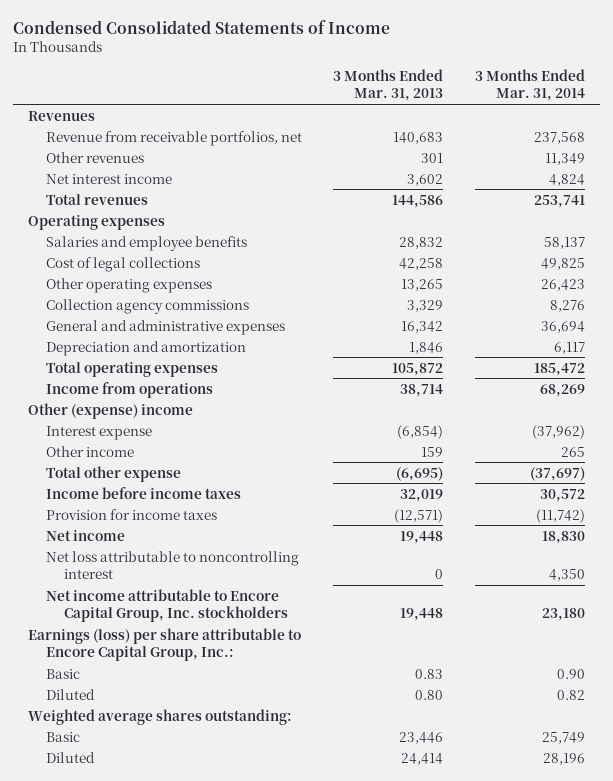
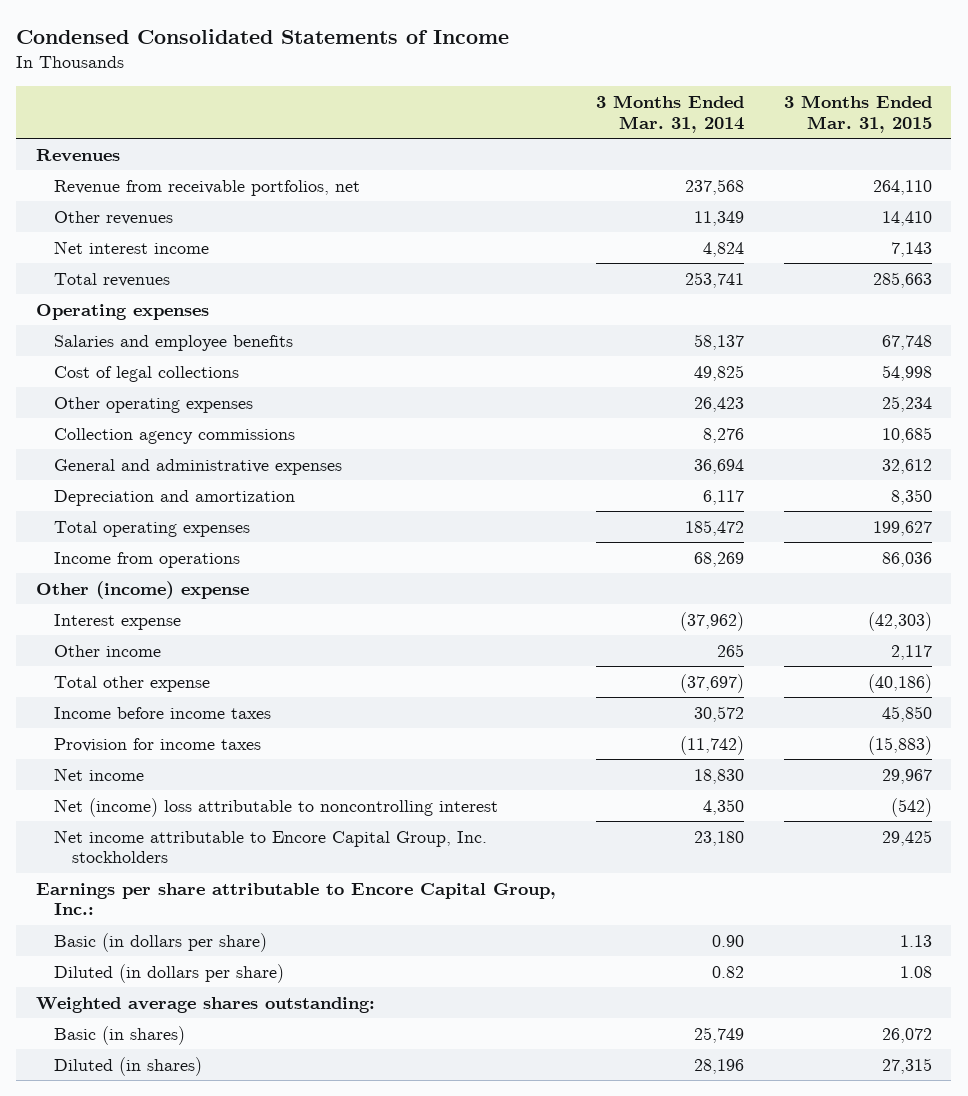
- | 3 Months Ended Mar. 31, 2013 | 3 Months Ended Mar. 31, 2014
+ | 3 Months Ended Mar. 31, 2014 | 3 Months Ended Mar. 31, 2015
- Other (expense) income
+ Other (income) expense
- Net loss attributable to noncontrolling interest | 0 | 4,350
+ Net (income) loss attributable to noncontrolling interest | 4,350 | (542)
- Earnings (loss) per share attributable to Encore Capital Group, Inc.:
- Basic | 0.83 | 0.90
- Diluted | 0.80 | 0.82
+ Earnings per share attributable to Encore Capital Group, Inc.:
+ Basic (in dollars per share) | 0.90 | 1.13
+ Diluted (in dollars per share) | 0.82 | 1.08
- Basic | 23,446 | 25,749
- Diluted | 24,414 | 28,196
+ Basic (in shares) | 25,749 | 26,072
+ Diluted (in shares) | 28,196 | 27,315

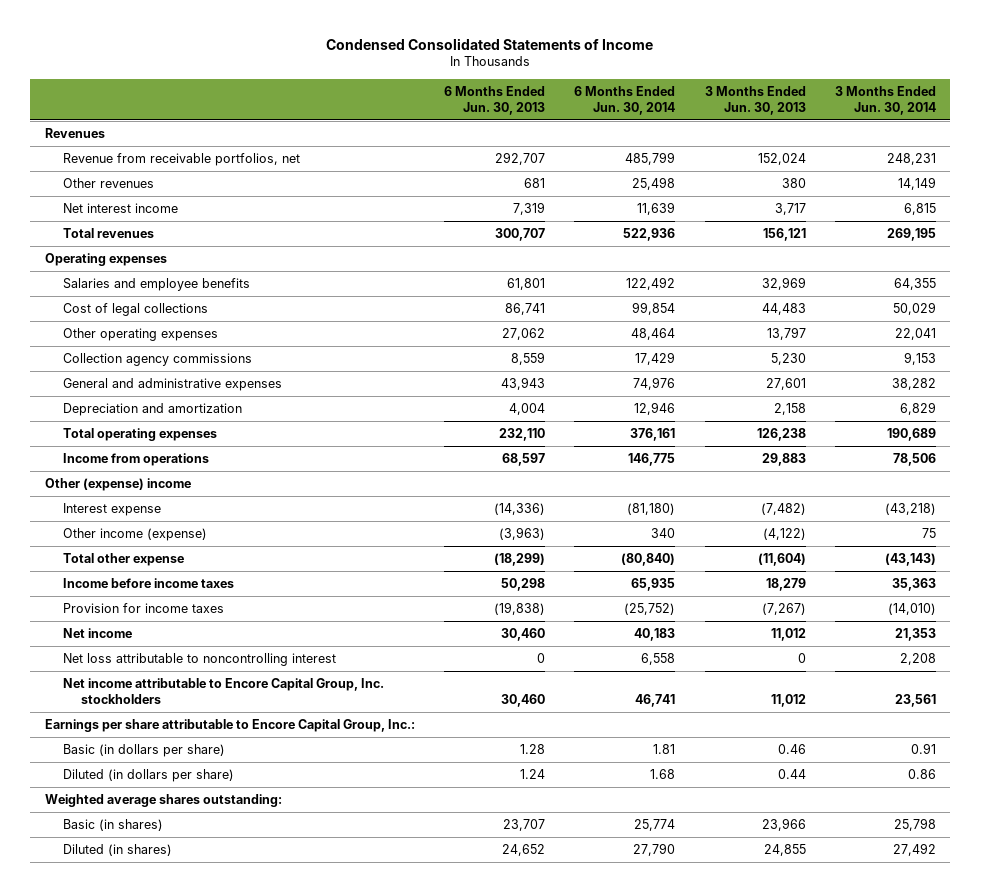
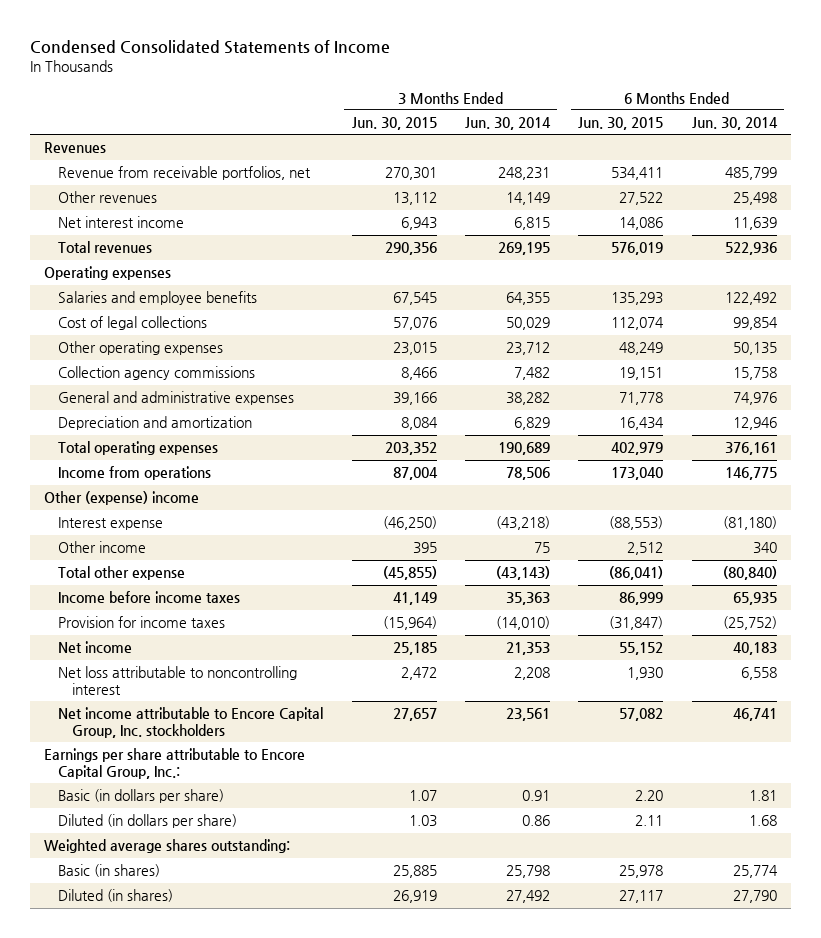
- | 6 Months Ended Jun. 30, 2013 | 6 Months Ended Jun. 30, 2014 | 3 Months Ended Jun. 30, 2013 | 3 Months Ended Jun. 30, 2014
+ | 3 Months Ended Jun. 30, 2015 | 3 Months Ended Jun. 30, 2014 | 6 Months Ended Jun. 30, 2015 | 6 Months Ended Jun. 30, 2014
- Other operating expenses | 27,062 | 48,464 | 13,797 | 22,041
- Collection agency commissions | 8,559 | 17,429 | 5,230 | 9,153
+ Other operating expenses | 23,015 | 23,712 | 48,249 | 50,135
+ Collection agency commissions | 8,466 | 7,482 | 19,151 | 15,758
- Other income (expense) | (3,963) | 340 | (4,122) | 75
+ Other income | 395 | 75 | 2,512 | 340

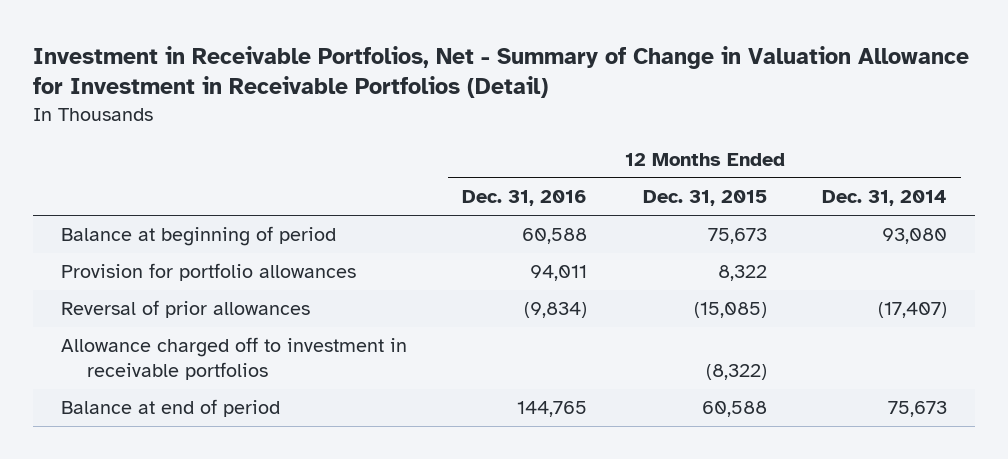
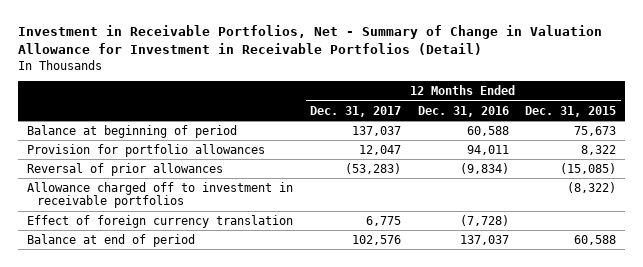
- | 12 Months Ended Dec. 31, 2016 | 12 Months Ended Dec. 31, 2015 | 12 Months Ended Dec. 31, 2014
+ | 12 Months Ended Dec. 31, 2017 | 12 Months Ended Dec. 31, 2016 | 12 Months Ended Dec. 31, 2015
- Balance at end of period | 144,765 | 60,588 | 75,673
+ Effect of foreign currency translation | 6,775 | (7,728) |
+ Balance at end of period | 102,576 | 137,037 | 60,588

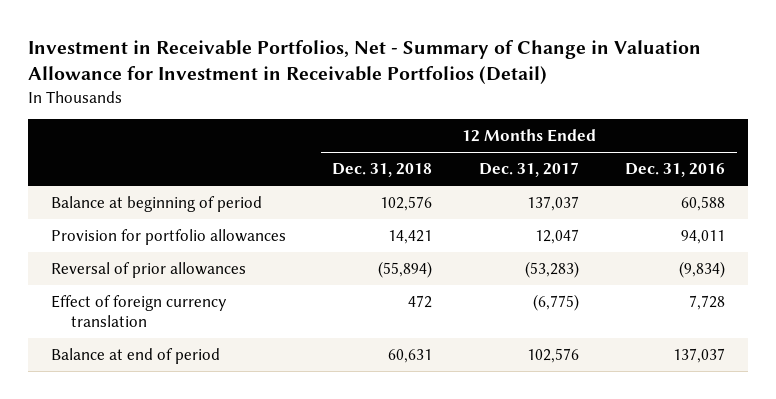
- | 12 Months Ended Dec. 31, 2017 | 12 Months Ended Dec. 31, 2016 | 12 Months Ended Dec. 31, 2015
+ | 12 Months Ended Dec. 31, 2018 | 12 Months Ended Dec. 31, 2017 | 12 Months Ended Dec. 31, 2016
- Allowance charged off to investment in receivable portfolios | | | (8,322)
- Effect of foreign currency translation | 6,775 | (7,728) |
+ Effect of foreign currency translation | 472 | (6,775) | 7,728

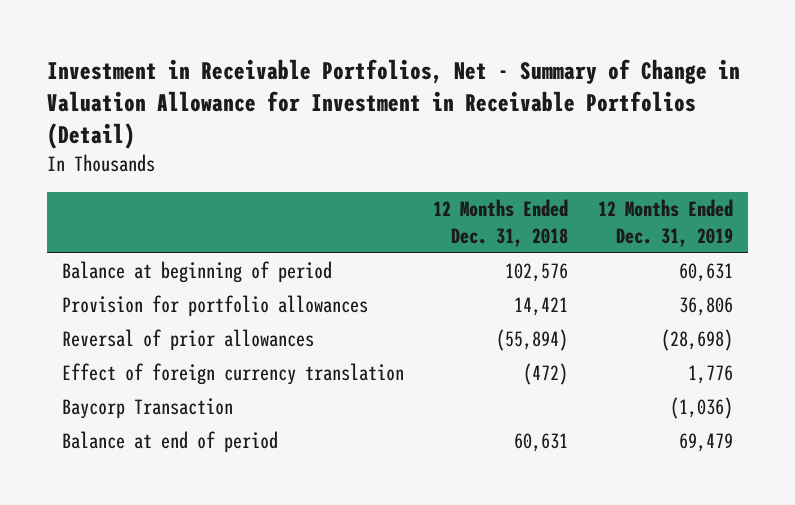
- | 12 Months Ended Dec. 31, 2018 | 12 Months Ended Dec. 31, 2017 | 12 Months Ended Dec. 31, 2016
+ | 12 Months Ended Dec. 31, 2018 | 12 Months Ended Dec. 31, 2019
- Effect of foreign currency translation | 472 | (6,775) | 7,728
+ Effect of foreign currency translation | (472) | 1,776
+ Baycorp Transaction | | (1,036)

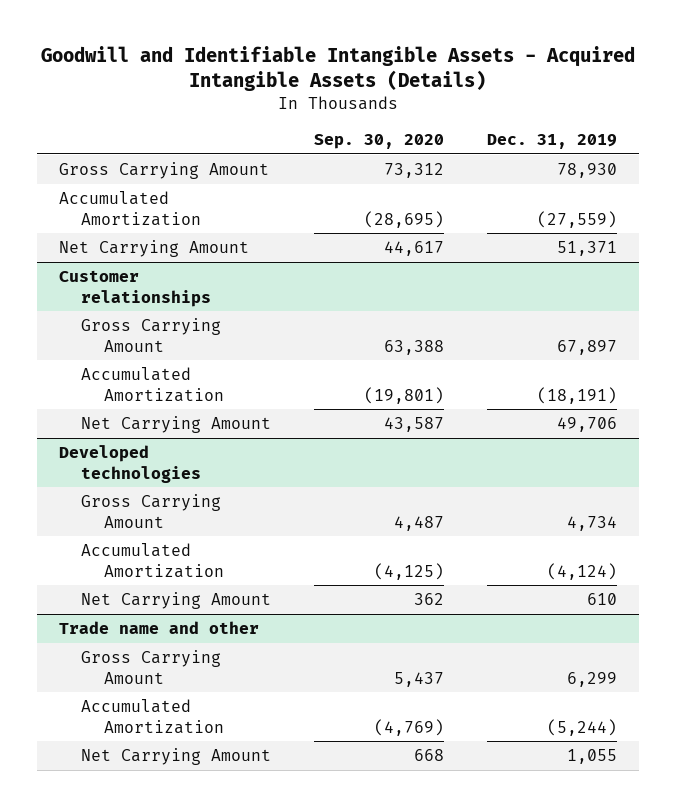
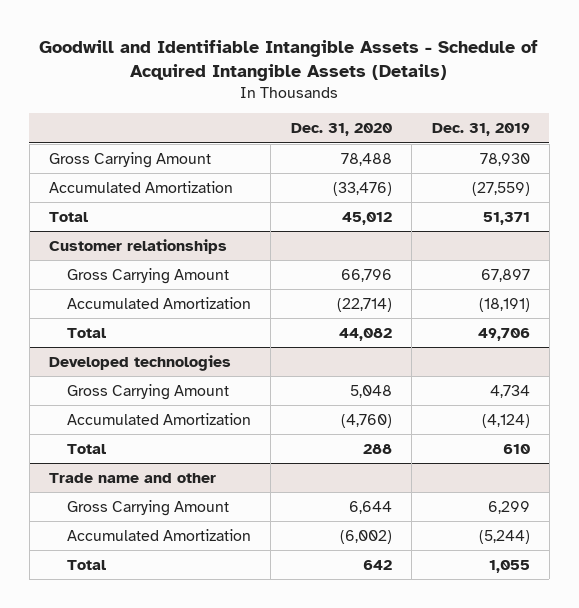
- Goodwill and Identifiable Intangible Assets - Acquired Intangible Assets (Details)
+ Goodwill and Identifiable Intangible Assets - Schedule of Acquired Intangible Assets (Details)
- | Sep. 30, 2020 | Dec. 31, 2019
+ | Dec. 31, 2020 | Dec. 31, 2019
- Net Carrying Amount | 44,617 | 51,371
+ Total | 45,012 | 51,371
@ Customer relationships
- Net Carrying Amount | 43,587 | 49,706
+ Total | 44,082 | 49,706
@ Developed technologies
- Net Carrying Amount | 362 | 610
+ Total | 288 | 610
@ Trade name and other
- Net Carrying Amount | 668 | 1,055
+ Total | 642 | 1,055

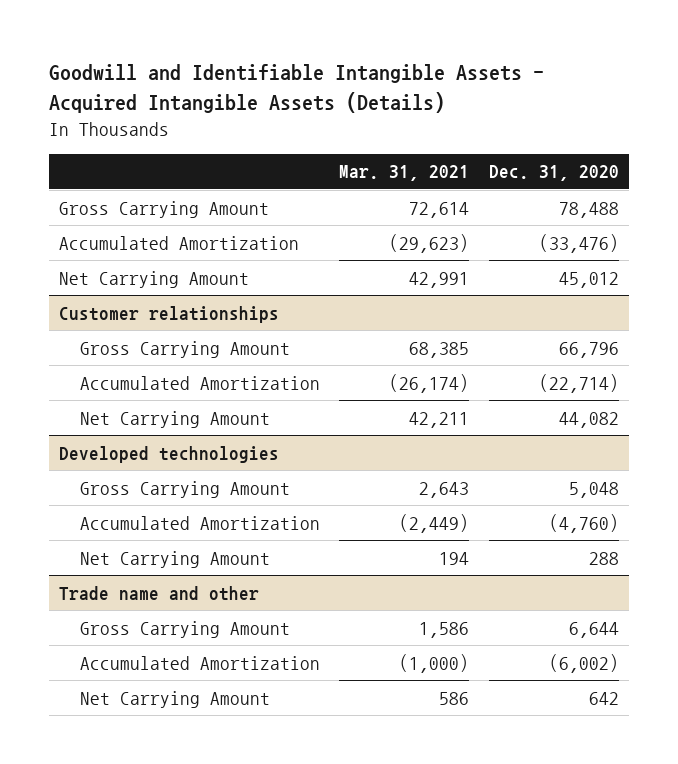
- Goodwill and Identifiable Intangible Assets - Schedule of Acquired Intangible Assets (Details)
+ Goodwill and Identifiable Intangible Assets - Acquired Intangible Assets (Details)
- | Dec. 31, 2020 | Dec. 31, 2019
+ | Mar. 31, 2021 | Dec. 31, 2020
- Total | 45,012 | 51,371
+ Net Carrying Amount | 42,991 | 45,012
@ Customer relationships
- Total | 44,082 | 49,706
+ Net Carrying Amount | 42,211 | 44,082
@ Developed technologies
- Total | 288 | 610
+ Net Carrying Amount | 194 | 288
@ Trade name and other
- Total | 642 | 1,055
+ Net Carrying Amount | 586 | 642

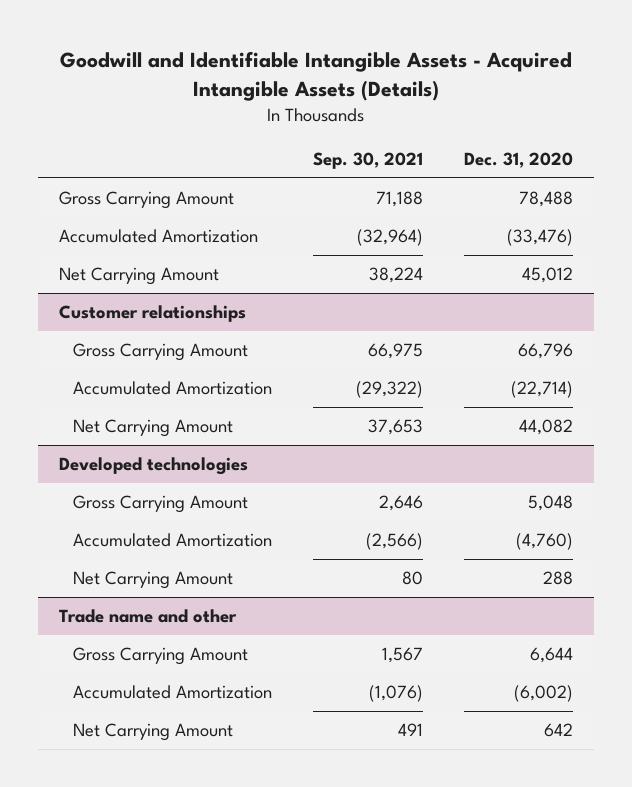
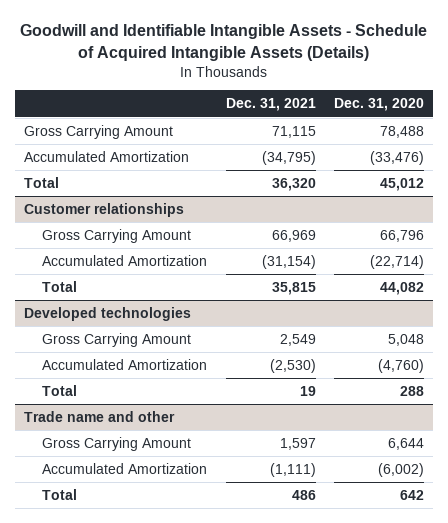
- Goodwill and Identifiable Intangible Assets - Acquired Intangible Assets (Details)
+ Goodwill and Identifiable Intangible Assets - Schedule of Acquired Intangible Assets (Details)
- | Sep. 30, 2021 | Dec. 31, 2020
+ | Dec. 31, 2021 | Dec. 31, 2020
- Net Carrying Amount | 38,224 | 45,012
+ Total | 36,320 | 45,012
@ Customer relationships
- Net Carrying Amount | 37,653 | 44,082
+ Total | 35,815 | 44,082
@ Developed technologies
- Net Carrying Amount | 80 | 288
+ Total | 19 | 288
@ Trade name and other
- Net Carrying Amount | 491 | 642
+ Total | 486 | 642

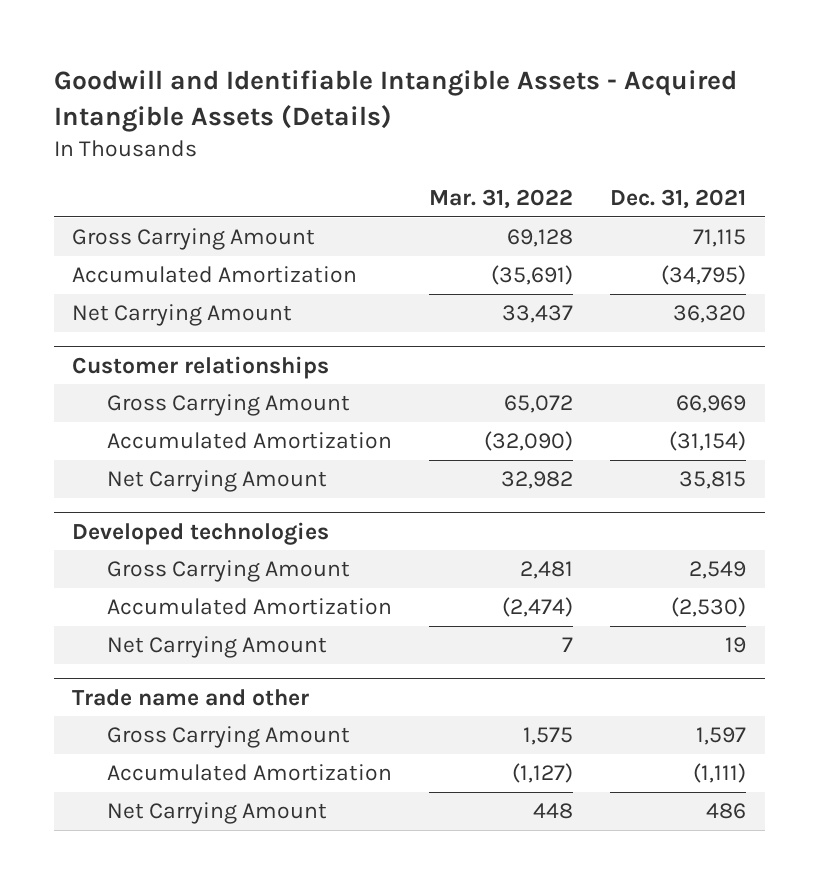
- Goodwill and Identifiable Intangible Assets - Schedule of Acquired Intangible Assets (Details)
+ Goodwill and Identifiable Intangible Assets - Acquired Intangible Assets (Details)
- | Dec. 31, 2021 | Dec. 31, 2020
+ | Mar. 31, 2022 | Dec. 31, 2021
- Total | 36,320 | 45,012
+ Net Carrying Amount | 33,437 | 36,320
@ Customer relationships
- Total | 35,815 | 44,082
+ Net Carrying Amount | 32,982 | 35,815
@ Developed technologies
- Total | 19 | 288
+ Net Carrying Amount | 7 | 19
@ Trade name and other
- Total | 486 | 642
+ Net Carrying Amount | 448 | 486

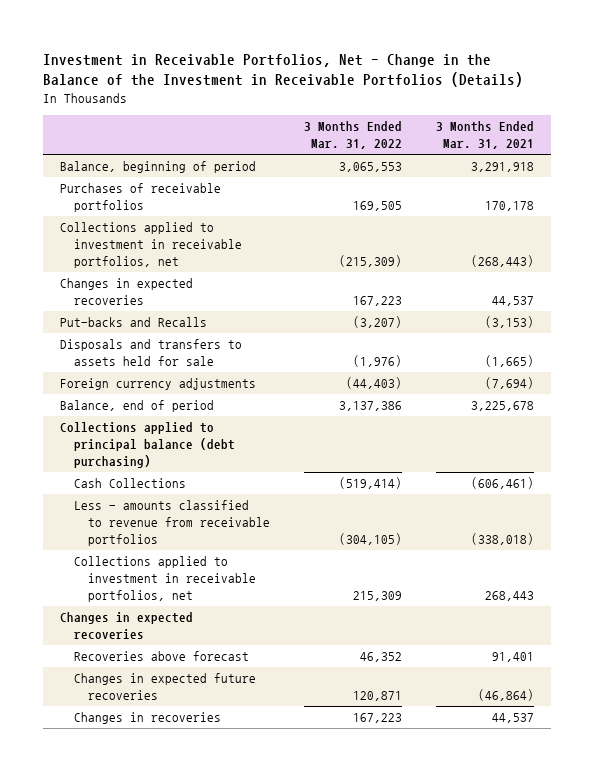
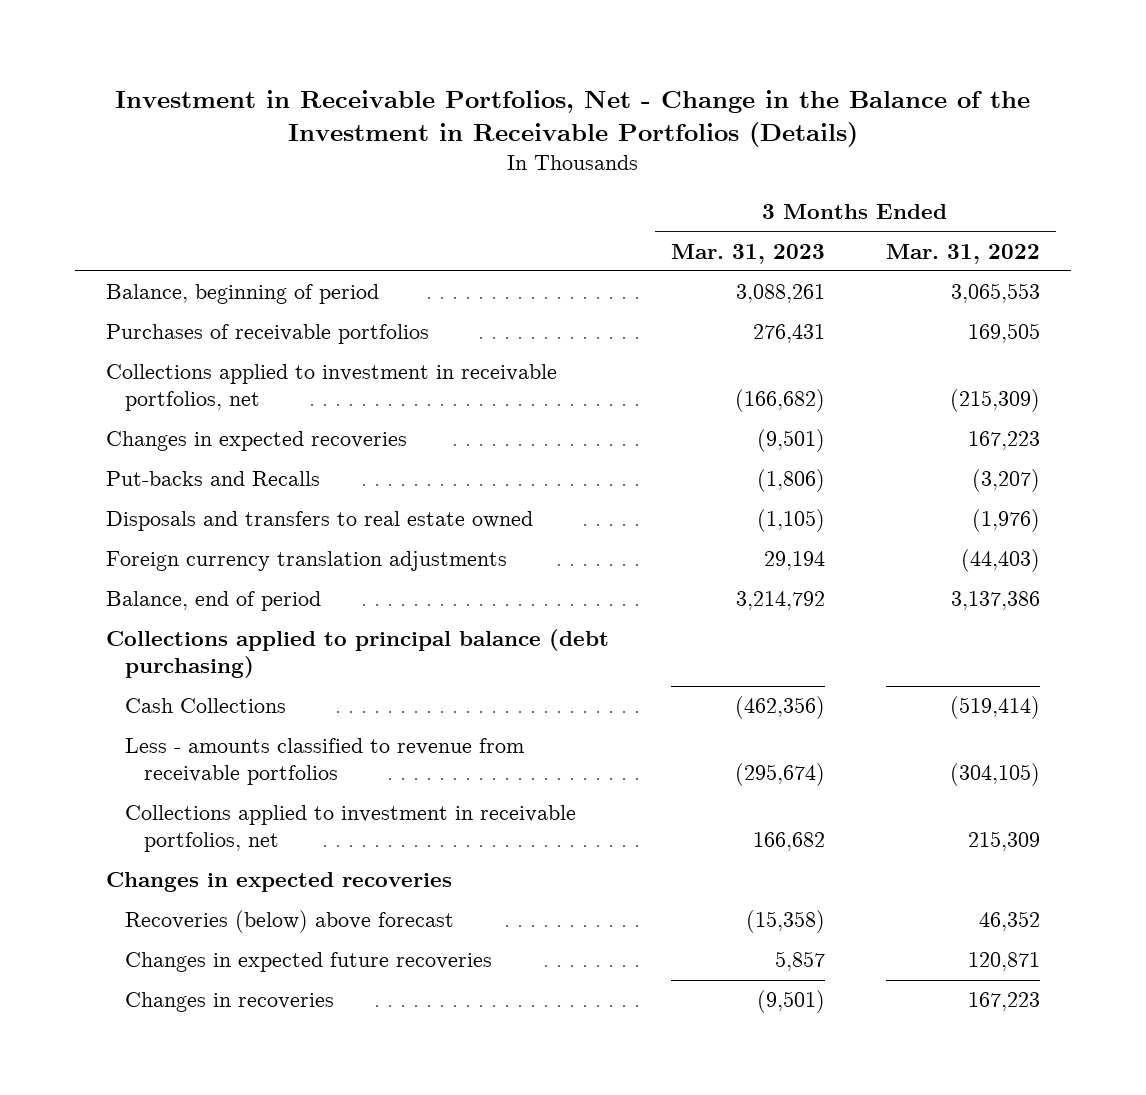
- | 3 Months Ended Mar. 31, 2022 | 3 Months Ended Mar. 31, 2021
+ | 3 Months Ended Mar. 31, 2023 | 3 Months Ended Mar. 31, 2022
- Disposals and transfers to assets held for sale | (1,976) | (1,665)
- Foreign currency adjustments | (44,403) | (7,694)
+ Disposals and transfers to real estate owned | (1,105) | (1,976)
+ Foreign currency translation adjustments | 29,194 | (44,403)
- Recoveries above forecast | 46,352 | 91,401
+ Recoveries (below) above forecast | (15,358) | 46,352

